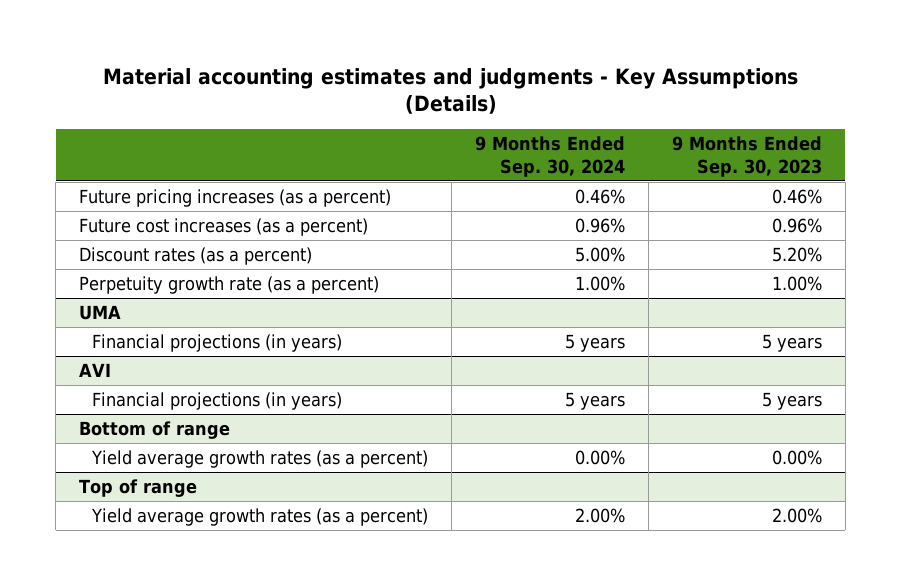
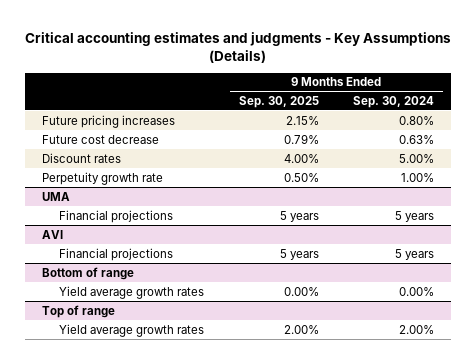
- Material accounting estimates and judgments - Key Assumptions (Details)
+ Critical accounting estimates and judgments - Key Assumptions (Details)
- | 9 Months Ended Sep. 30, 2024 | 9 Months Ended Sep. 30, 2023
+ | 9 Months Ended Sep. 30, 2025 | 9 Months Ended Sep. 30, 2024
- Future pricing increases (as a percent) | 0.46% | 0.46%
- Future cost increases (as a percent) | 0.96% | 0.96%
- Discount rates (as a percent) | 5.00% | 5.20%
- Perpetuity growth rate (as a percent) | 1.00% | 1.00%
+ Future pricing increases | 2.15% | 0.80%
+ Future cost decrease | 0.79% | 0.63%
+ Discount rates | 4.00% | 5.00%
+ Perpetuity growth rate | 0.50% | 1.00%
@ UMA
- Financial projections (in years) | 5 years | 5 years
+ Financial projections | 5 years | 5 years
@ AVI
- Financial projections (in years) | 5 years | 5 years
+ Financial projections | 5 years | 5 years
@ Bottom of range
- Yield average growth rates (as a percent) | 0.00% | 0.00%
+ Yield average growth rates | 0.00% | 0.00%
@ Top of range
- Yield average growth rates (as a percent) | 2.00% | 2.00%
+ Yield average growth rates | 2.00% | 2.00%

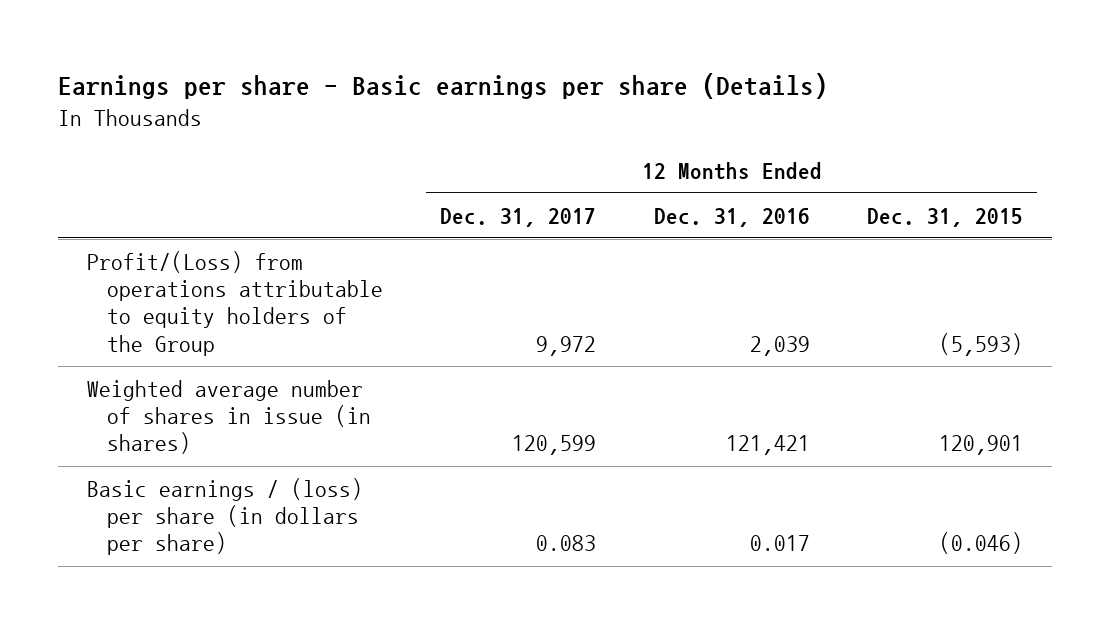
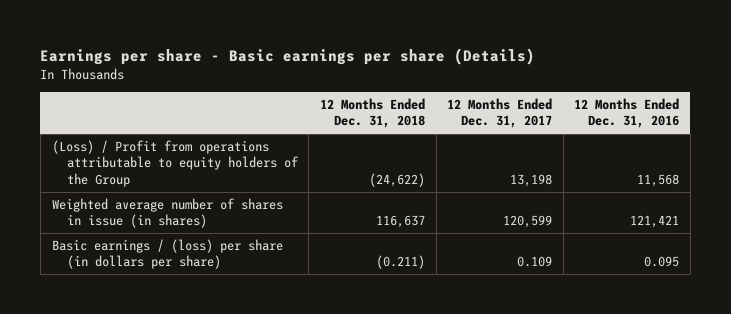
- | 12 Months Ended Dec. 31, 2017 | 12 Months Ended Dec. 31, 2016 | 12 Months Ended Dec. 31, 2015
+ | 12 Months Ended Dec. 31, 2018 | 12 Months Ended Dec. 31, 2017 | 12 Months Ended Dec. 31, 2016
- Profit/(Loss) from operations attributable to equity holders of the Group | 9,972 | 2,039 | (5,593)
+ (Loss) / Profit from operations attributable to equity holders of the Group | (24,622) | 13,198 | 11,568
- Basic earnings / (loss) per share (in dollars per share) | 0.083 | 0.017 | (0.046)
+ Basic earnings / (loss) per share (in dollars per share) | (0.211) | 0.109 | 0.095

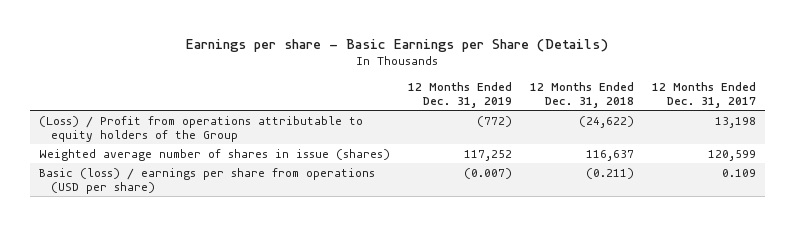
- Earnings per share - Basic earnings per share (Details)
+ Earnings per share - Basic Earnings per Share (Details)
- | 12 Months Ended Dec. 31, 2018 | 12 Months Ended Dec. 31, 2017 | 12 Months Ended Dec. 31, 2016
+ | 12 Months Ended Dec. 31, 2019 | 12 Months Ended Dec. 31, 2018 | 12 Months Ended Dec. 31, 2017
- Weighted average number of shares in issue (in shares) | 116,637 | 120,599 | 121,421
- Basic earnings / (loss) per share (in dollars per share) | (0.211) | 0.109 | 0.095
+ Weighted average number of shares in issue (shares) | 117,252 | 116,637 | 120,599
+ Basic (loss) / earnings per share from operations (USD per share) | (0.007) | (0.211) | 0.109

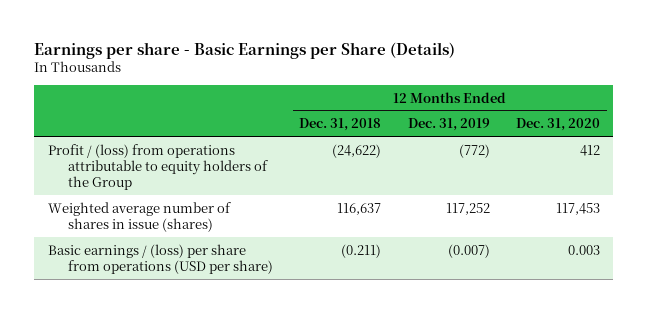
- | 12 Months Ended Dec. 31, 2019 | 12 Months Ended Dec. 31, 2018 | 12 Months Ended Dec. 31, 2017
+ | 12 Months Ended Dec. 31, 2018 | 12 Months Ended Dec. 31, 2019 | 12 Months Ended Dec. 31, 2020
- (Loss) / Profit from operations attributable to equity holders of the Group | (772) | (24,622) | 13,198
+ Profit / (loss) from operations attributable to equity holders of the Group | (24,622) | (772) | 412
- Basic (loss) / earnings per share from operations (USD per share) | (0.007) | (0.211) | 0.109
+ Basic earnings / (loss) per share from operations (USD per share) | (0.211) | (0.007) | 0.003

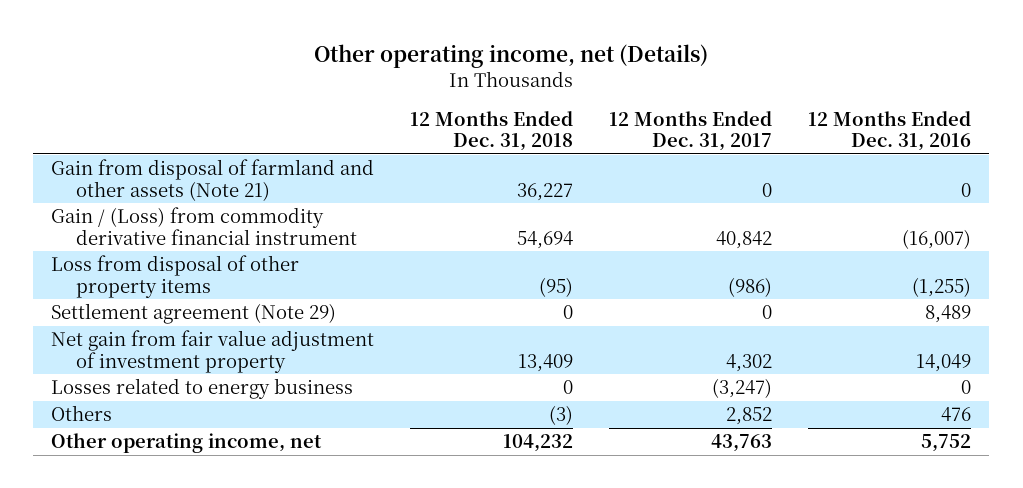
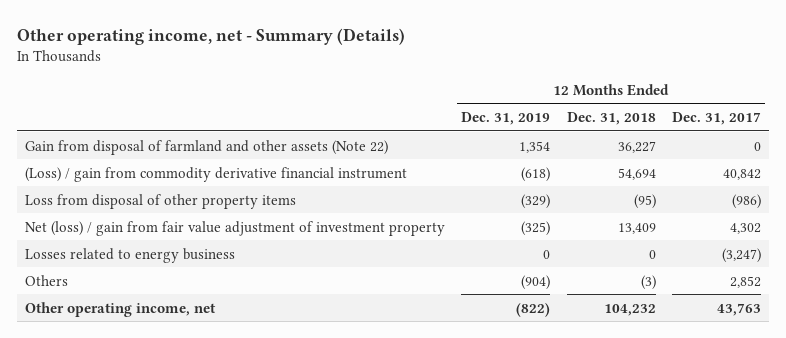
- Other operating income, net (Details)
+ Other operating income, net - Summary (Details)
- | 12 Months Ended Dec. 31, 2018 | 12 Months Ended Dec. 31, 2017 | 12 Months Ended Dec. 31, 2016
+ | 12 Months Ended Dec. 31, 2019 | 12 Months Ended Dec. 31, 2018 | 12 Months Ended Dec. 31, 2017
- Gain from disposal of farmland and other assets (Note 21) | 36,227 | 0 | 0
- Gain / (Loss) from commodity derivative financial instrument | 54,694 | 40,842 | (16,007)
+ Gain from disposal of farmland and other assets (Note 22) | 1,354 | 36,227 | 0
+ (Loss) / gain from commodity derivative financial instrument | (618) | 54,694 | 40,842
- Settlement agreement (Note 29) | 0 | 0 | 8,489
- Net gain from fair value adjustment of investment property | 13,409 | 4,302 | 14,049
+ Net (loss) / gain from fair value adjustment of investment property | (325) | 13,409 | 4,302

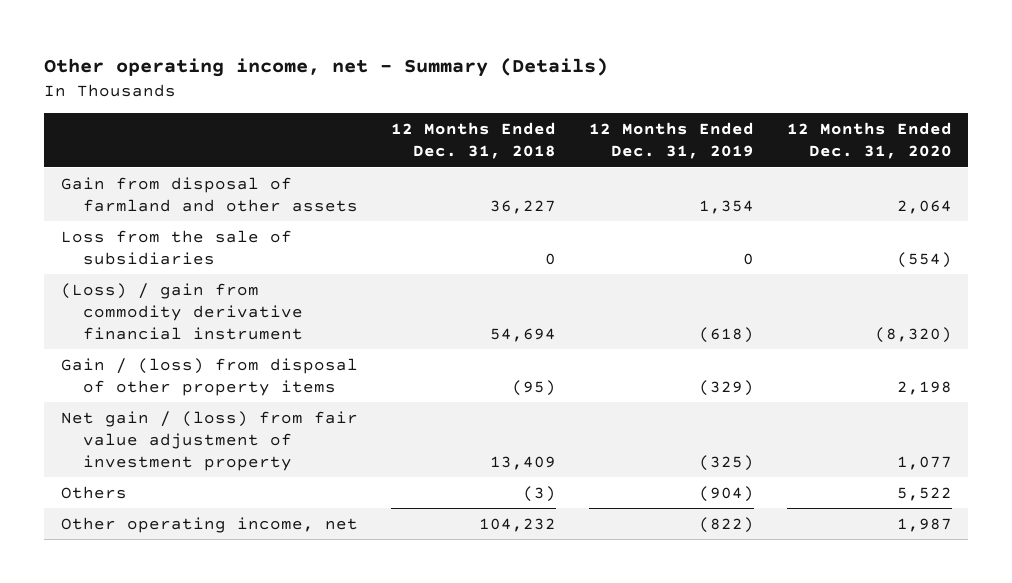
- | 12 Months Ended Dec. 31, 2019 | 12 Months Ended Dec. 31, 2018 | 12 Months Ended Dec. 31, 2017
+ | 12 Months Ended Dec. 31, 2018 | 12 Months Ended Dec. 31, 2019 | 12 Months Ended Dec. 31, 2020
- Gain from disposal of farmland and other assets (Note 22) | 1,354 | 36,227 | 0
+ Gain from disposal of farmland and other assets | 36,227 | 1,354 | 2,064
+ Loss from the sale of subsidiaries | 0 | 0 | (554)
- Loss from disposal of other property items | (329) | (95) | (986)
- Net (loss) / gain from fair value adjustment of investment property | (325) | 13,409 | 4,302
- Losses related to energy business | 0 | 0 | (3,247)
+ Gain / (loss) from disposal of other property items | (95) | (329) | 2,198
+ Net gain / (loss) from fair value adjustment of investment property | 13,409 | (325) | 1,077

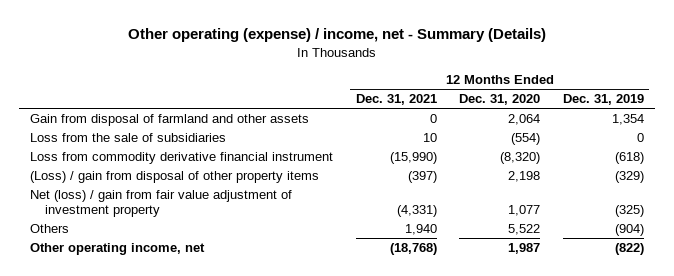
- Other operating income, net - Summary (Details)
+ Other operating (expense) / income, net - Summary (Details)
- | 12 Months Ended Dec. 31, 2018 | 12 Months Ended Dec. 31, 2019 | 12 Months Ended Dec. 31, 2020
+ | 12 Months Ended Dec. 31, 2021 | 12 Months Ended Dec. 31, 2020 | 12 Months Ended Dec. 31, 2019
- (Loss) / gain from commodity derivative financial instrument | 54,694 | (618) | (8,320)
- Gain / (loss) from disposal of other property items | (95) | (329) | 2,198
- Net gain / (loss) from fair value adjustment of investment property | 13,409 | (325) | 1,077
+ Loss from commodity derivative financial instrument | (15,990) | (8,320) | (618)
+ (Loss) / gain from disposal of other property items | (397) | 2,198 | (329)
+ Net (loss) / gain from fair value adjustment of investment property | (4,331) | 1,077 | (325)

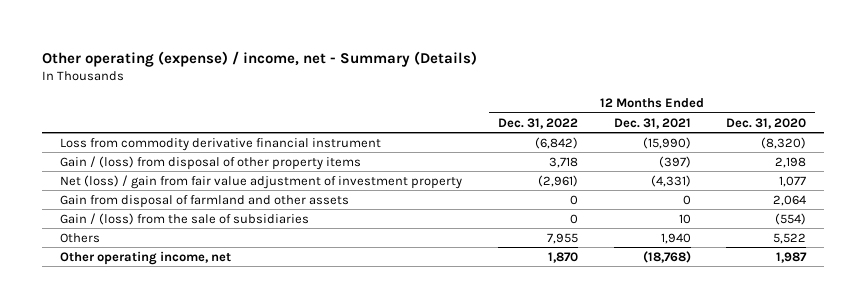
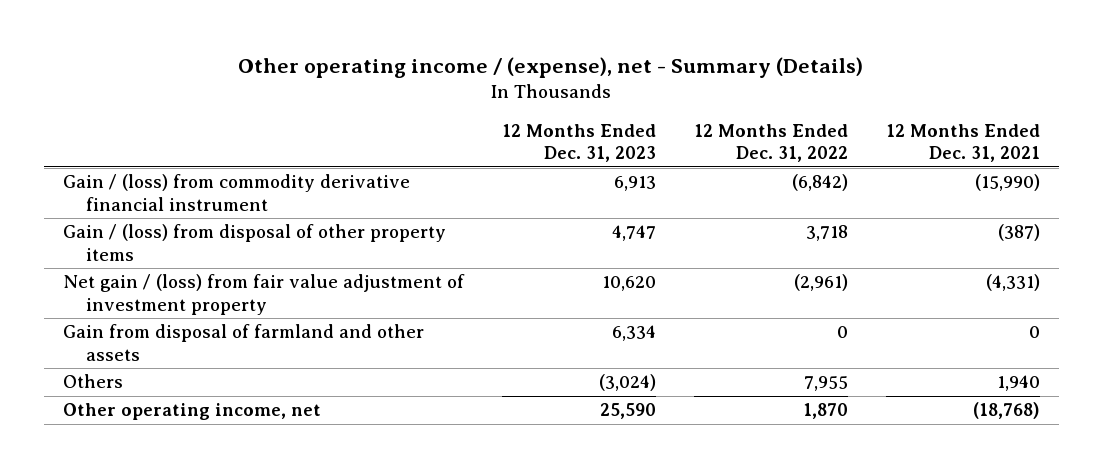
- Other operating (expense) / income, net - Summary (Details)
+ Other operating income / (expense), net - Summary (Details)
- | 12 Months Ended Dec. 31, 2022 | 12 Months Ended Dec. 31, 2021 | 12 Months Ended Dec. 31, 2020
+ | 12 Months Ended Dec. 31, 2023 | 12 Months Ended Dec. 31, 2022 | 12 Months Ended Dec. 31, 2021
- Loss from commodity derivative financial instrument | (6,842) | (15,990) | (8,320)
- Gain / (loss) from disposal of other property items | 3,718 | (397) | 2,198
- Net (loss) / gain from fair value adjustment of investment property | (2,961) | (4,331) | 1,077
+ Gain / (loss) from commodity derivative financial instrument | 6,913 | (6,842) | (15,990)
+ Gain / (loss) from disposal of other property items | 4,747 | 3,718 | (387)
+ Net gain / (loss) from fair value adjustment of investment property | 10,620 | (2,961) | (4,331)
- Gain / (loss) from the sale of subsidiaries | 0 | 10 | (554)

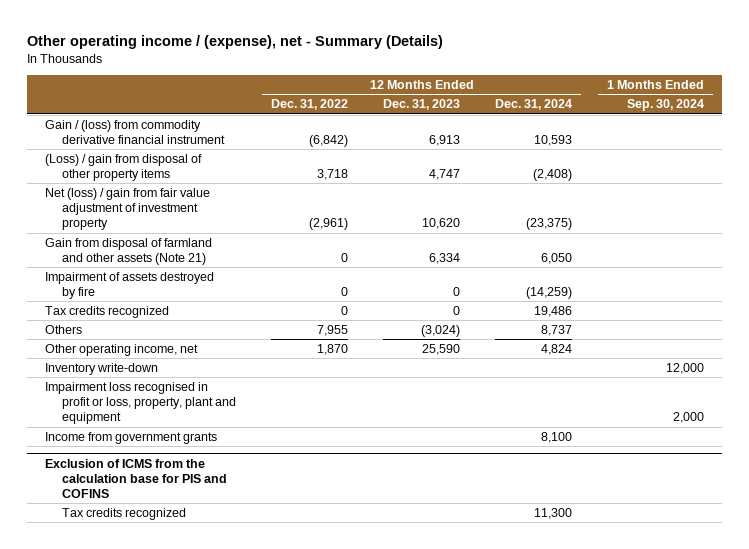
- | 12 Months Ended Dec. 31, 2023 | 12 Months Ended Dec. 31, 2022 | 12 Months Ended Dec. 31, 2021
+ | 12 Months Ended Dec. 31, 2022 | 12 Months Ended Dec. 31, 2023 | 12 Months Ended Dec. 31, 2024 | 1 Months Ended Sep. 30, 2024
- Gain / (loss) from disposal of other property items | 4,747 | 3,718 | (387)
- Net gain / (loss) from fair value adjustment of investment property | 10,620 | (2,961) | (4,331)
- Gain from disposal of farmland and other assets | 6,334 | 0 | 0
+ (Loss) / gain from disposal of other property items | 3,718 | 4,747 | (2,408) |
+ Net (loss) / gain from fair value adjustment of investment property | (2,961) | 10,620 | (23,375) |
+ Gain from disposal of farmland and other assets (Note 21) | 0 | 6,334 | 6,050 |
+ Impairment of assets destroyed by fire | 0 | 0 | (14,259) |
+ Tax credits recognized | 0 | 0 | 19,486 |
+ Inventory write-down | | | | 12,000
+ Impairment loss recognised in profit or loss, property, plant and equipment | | | | 2,000
+ Income from government grants | | | 8,100 |
+ Exclusion of ICMS from the calculation base for PIS and COFINS
+ Tax credits recognized | | | 11,300 |

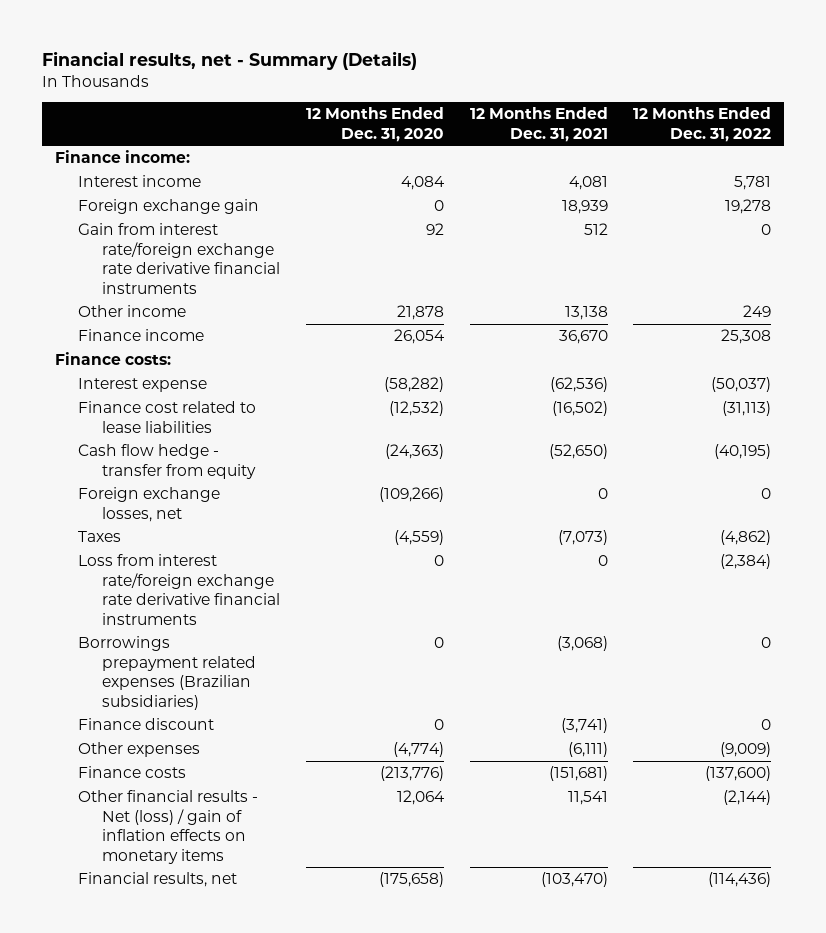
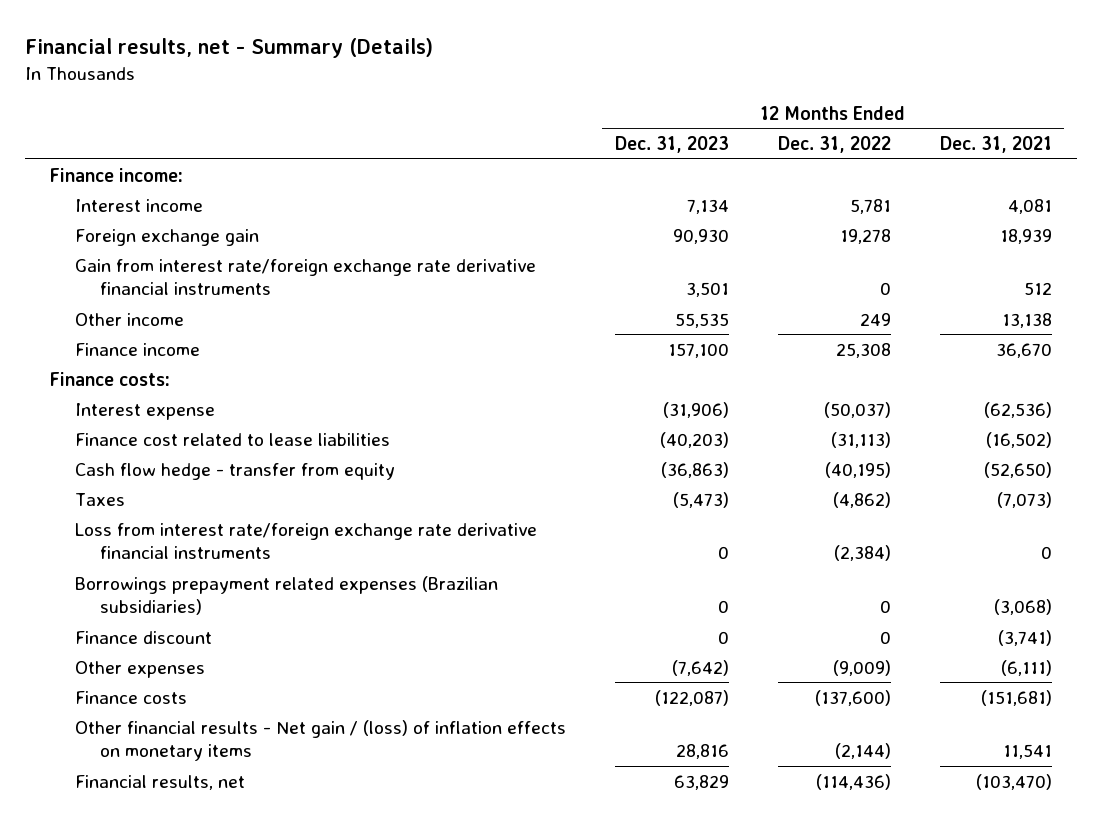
- | 12 Months Ended Dec. 31, 2020 | 12 Months Ended Dec. 31, 2021 | 12 Months Ended Dec. 31, 2022
+ | 12 Months Ended Dec. 31, 2023 | 12 Months Ended Dec. 31, 2022 | 12 Months Ended Dec. 31, 2021
- Foreign exchange losses, net | (109,266) | 0 | 0
- Other financial results - Net (loss) / gain of inflation effects on monetary items | 12,064 | 11,541 | (2,144)
+ Other financial results - Net gain / (loss) of inflation effects on monetary items | 28,816 | (2,144) | 11,541

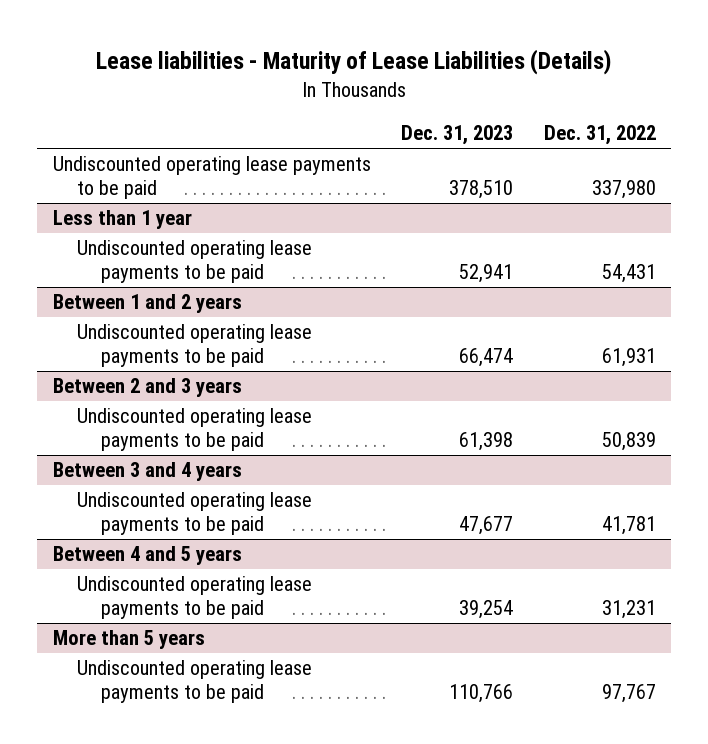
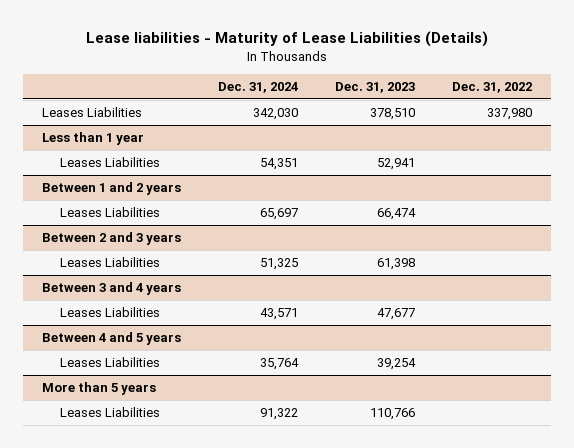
- | Dec. 31, 2023 | Dec. 31, 2022
+ | Dec. 31, 2024 | Dec. 31, 2023 | Dec. 31, 2022
- Undiscounted operating lease payments to be paid | 378,510 | 337,980
+ Leases Liabilities | 342,030 | 378,510 | 337,980
@ Less than 1 year
- Undiscounted operating lease payments to be paid | 52,941 | 54,431
+ Leases Liabilities | 54,351 | 52,941 |
@ Between 1 and 2 years
- Undiscounted operating lease payments to be paid | 66,474 | 61,931
+ Leases Liabilities | 65,697 | 66,474 |
@ Between 2 and 3 years
- Undiscounted operating lease payments to be paid | 61,398 | 50,839
+ Leases Liabilities | 51,325 | 61,398 |
@ Between 3 and 4 years
- Undiscounted operating lease payments to be paid | 47,677 | 41,781
+ Leases Liabilities | 43,571 | 47,677 |
@ Between 4 and 5 years
- Undiscounted operating lease payments to be paid | 39,254 | 31,231
+ Leases Liabilities | 35,764 | 39,254 |
@ More than 5 years
- Undiscounted operating lease payments to be paid | 110,766 | 97,767
+ Leases Liabilities | 91,322 | 110,766 |

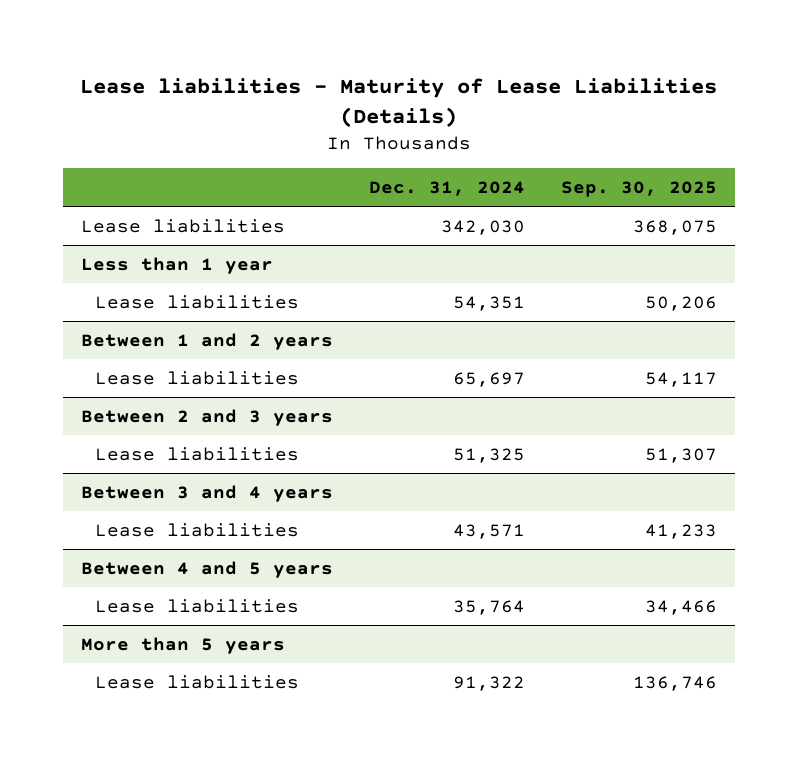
- | Dec. 31, 2024 | Dec. 31, 2023 | Dec. 31, 2022
+ | Dec. 31, 2024 | Sep. 30, 2025
- Leases Liabilities | 342,030 | 378,510 | 337,980
+ Lease liabilities | 342,030 | 368,075
@ Less than 1 year
- Leases Liabilities | 54,351 | 52,941 |
+ Lease liabilities | 54,351 | 50,206
@ Between 1 and 2 years
- Leases Liabilities | 65,697 | 66,474 |
+ Lease liabilities | 65,697 | 54,117
@ Between 2 and 3 years
- Leases Liabilities | 51,325 | 61,398 |
+ Lease liabilities | 51,325 | 51,307
@ Between 3 and 4 years
- Leases Liabilities | 43,571 | 47,677 |
+ Lease liabilities | 43,571 | 41,233
@ Between 4 and 5 years
- Leases Liabilities | 35,764 | 39,254 |
+ Lease liabilities | 35,764 | 34,466
@ More than 5 years
- Leases Liabilities | 91,322 | 110,766 |
+ Lease liabilities | 91,322 | 136,746

